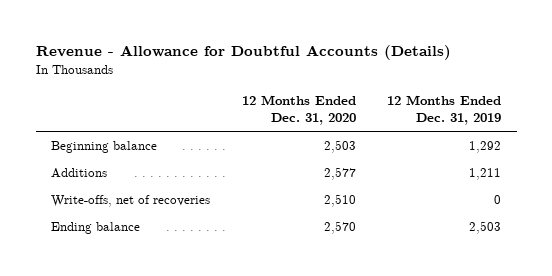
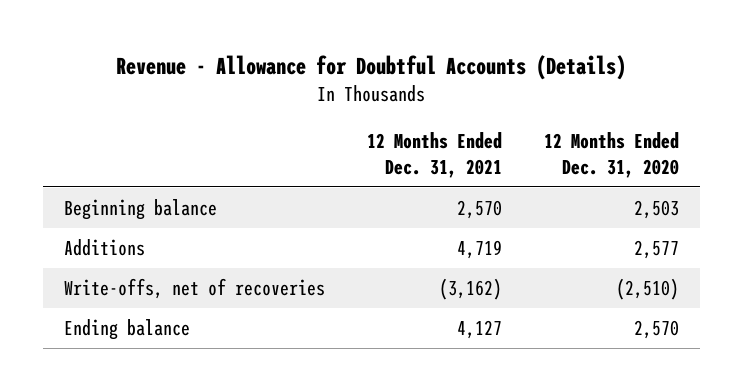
- | 12 Months Ended Dec. 31, 2020 | 12 Months Ended Dec. 31, 2019
+ | 12 Months Ended Dec. 31, 2021 | 12 Months Ended Dec. 31, 2020
- Write-offs, net of recoveries | 2,510 | 0
+ Write-offs, net of recoveries | (3,162) | (2,510)

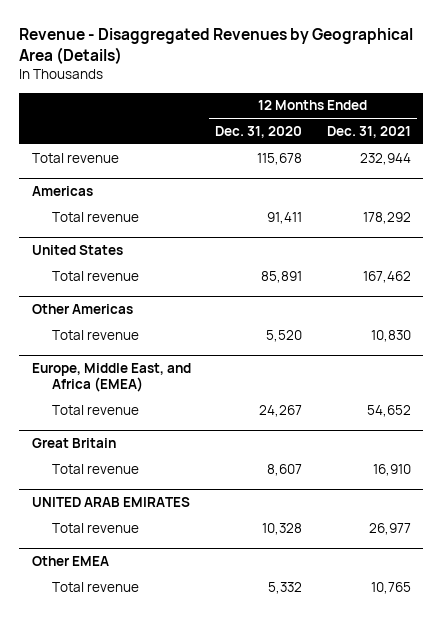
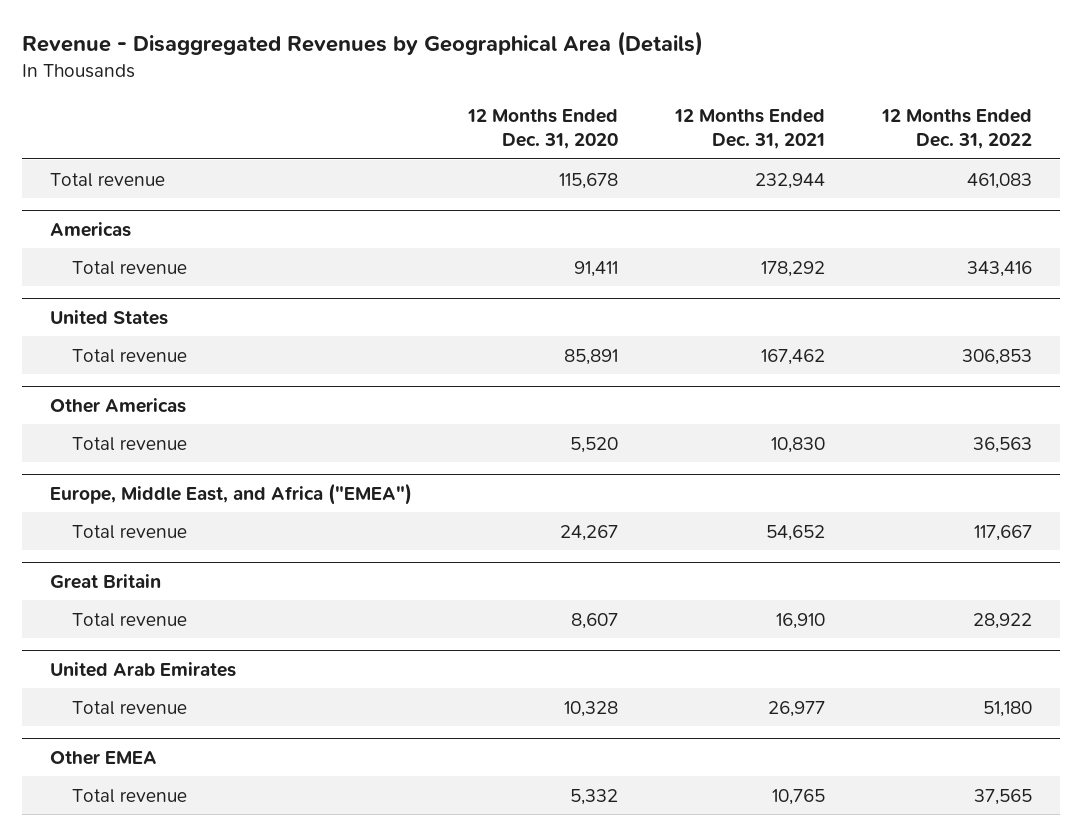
- | 12 Months Ended Dec. 31, 2020 | 12 Months Ended Dec. 31, 2021
+ | 12 Months Ended Dec. 31, 2020 | 12 Months Ended Dec. 31, 2021 | 12 Months Ended Dec. 31, 2022
- Europe, Middle East, and Africa (EMEA)
+ Europe, Middle East, and Africa ("EMEA")
- UNITED ARAB EMIRATES
+ United Arab Emirates

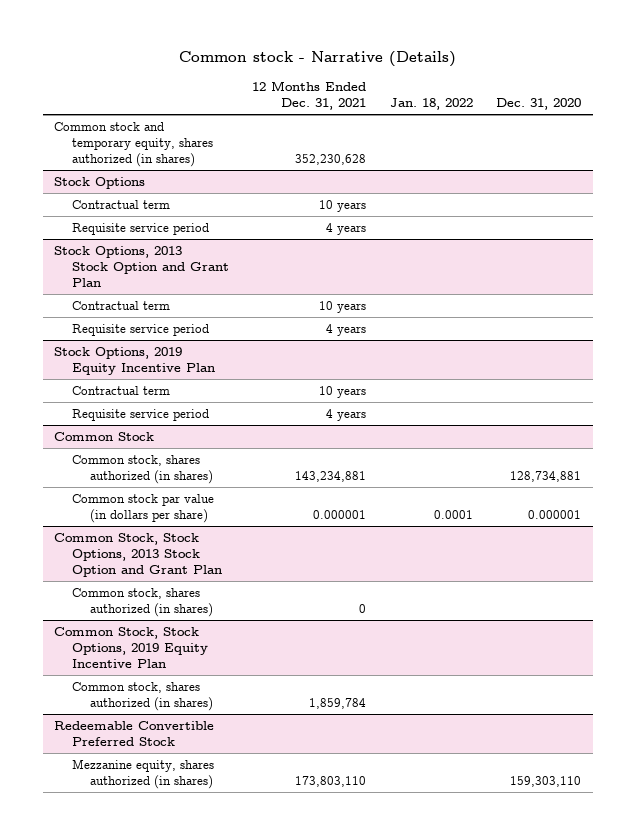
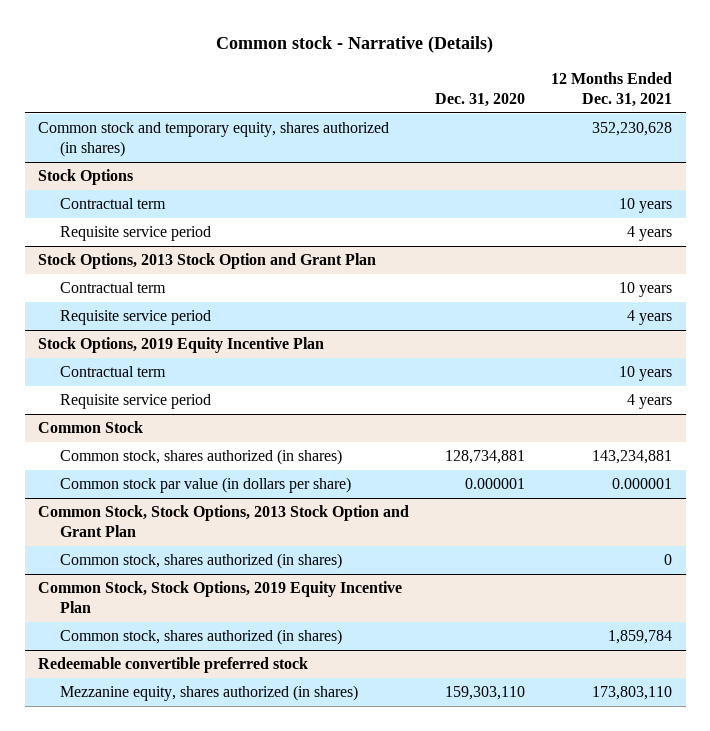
- | 12 Months Ended Dec. 31, 2021 | Jan. 18, 2022 | Dec. 31, 2020
+ | Dec. 31, 2020 | 12 Months Ended Dec. 31, 2021
- Redeemable Convertible Preferred Stock
+ Redeemable convertible preferred stock

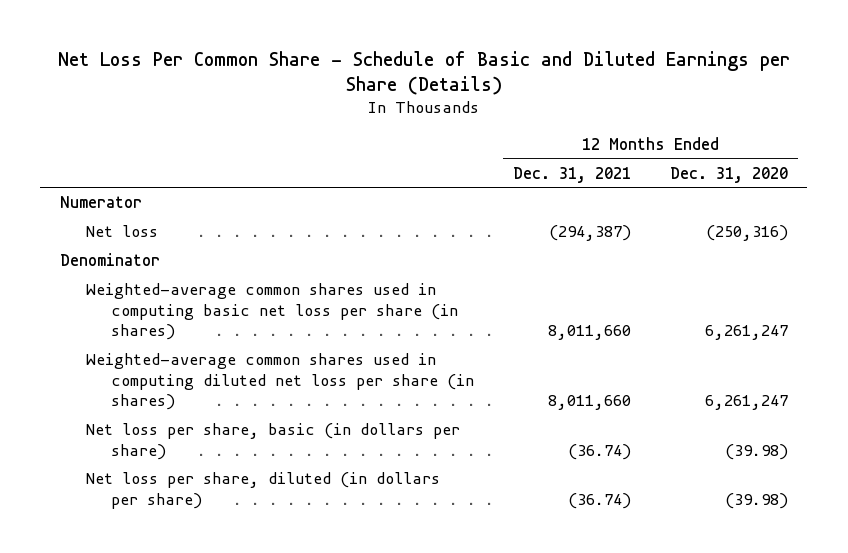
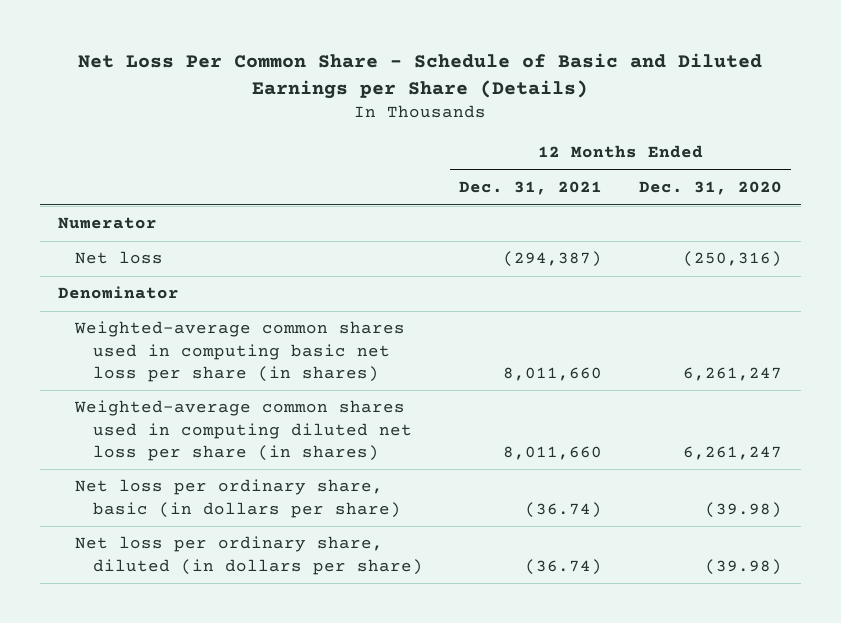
- Net loss per share, basic (in dollars per share) | (36.74) | (39.98)
- Net loss per share, diluted (in dollars per share) | (36.74) | (39.98)
+ Net loss per ordinary share, basic (in dollars per share) | (36.74) | (39.98)
+ Net loss per ordinary share, diluted (in dollars per share) | (36.74) | (39.98)

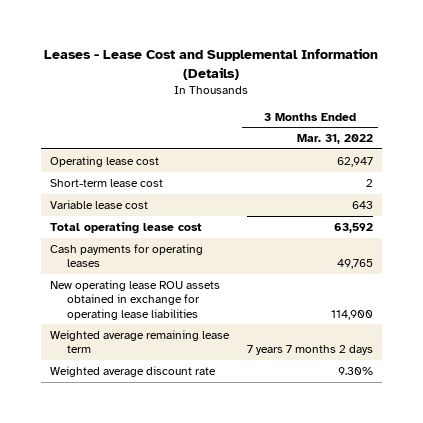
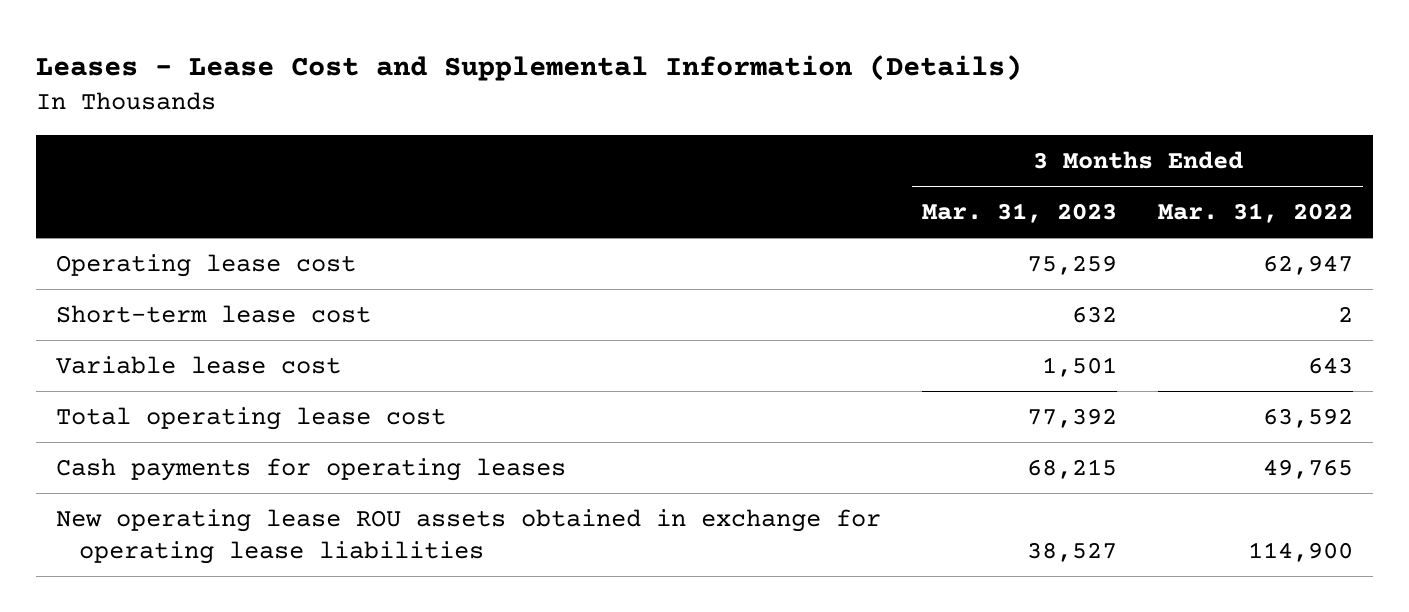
- | 3 Months Ended Mar. 31, 2022
+ | 3 Months Ended Mar. 31, 2023 | 3 Months Ended Mar. 31, 2022
- Weighted average remaining lease term | 7 years 7 months 2 days
- Weighted average discount rate | 9.30%

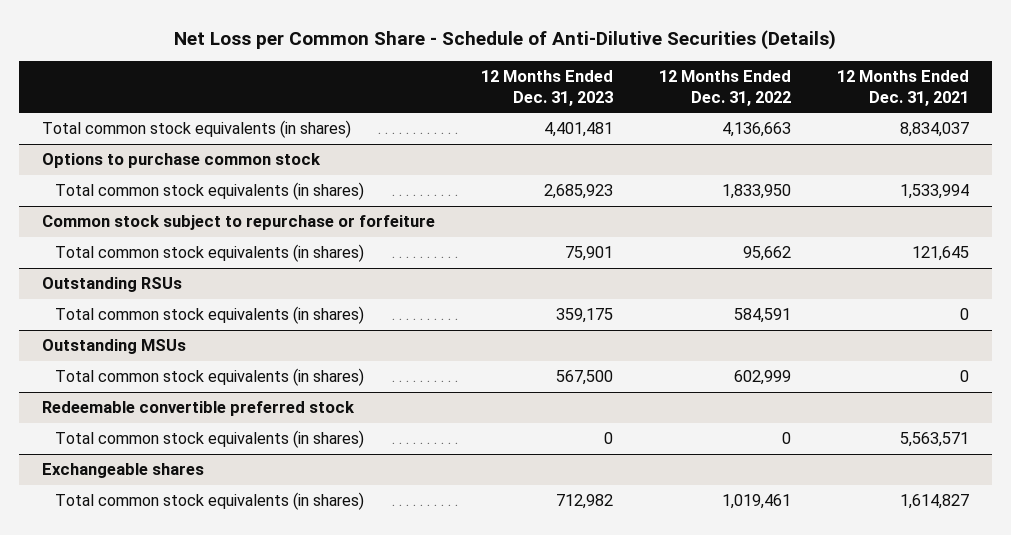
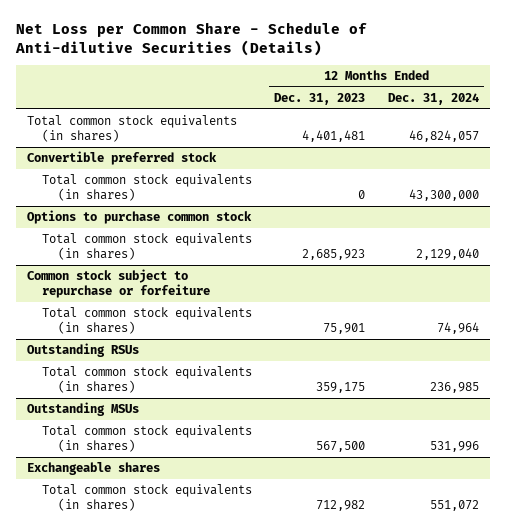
- Net Loss per Common Share - Schedule of Anti-Dilutive Securities (Details)
+ Net Loss per Common Share - Schedule of Anti-dilutive Securities (Details)
- | 12 Months Ended Dec. 31, 2023 | 12 Months Ended Dec. 31, 2022 | 12 Months Ended Dec. 31, 2021
+ | 12 Months Ended Dec. 31, 2023 | 12 Months Ended Dec. 31, 2024
+ Convertible preferred stock
+ Total common stock equivalents (in shares) | 0 | 43,300,000
- Redeemable convertible preferred stock
- Total common stock equivalents (in shares) | 0 | 0 | 5,563,571

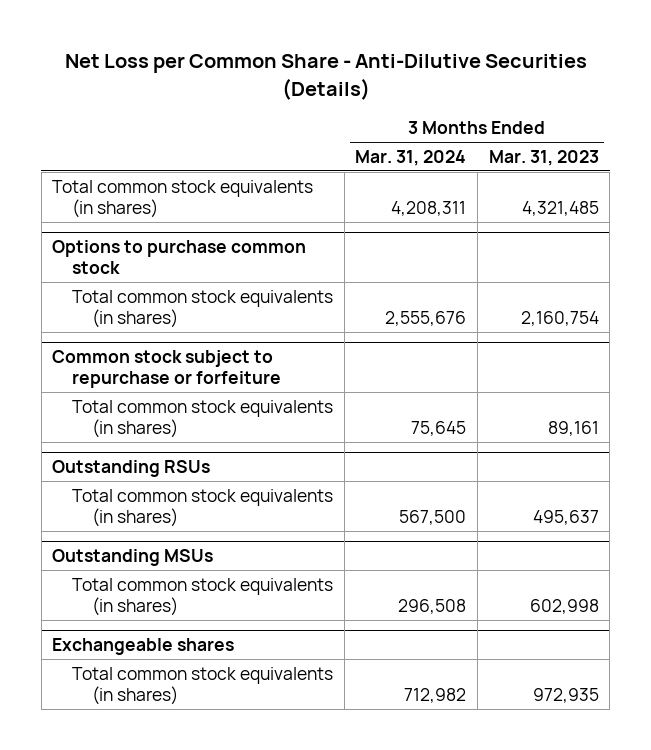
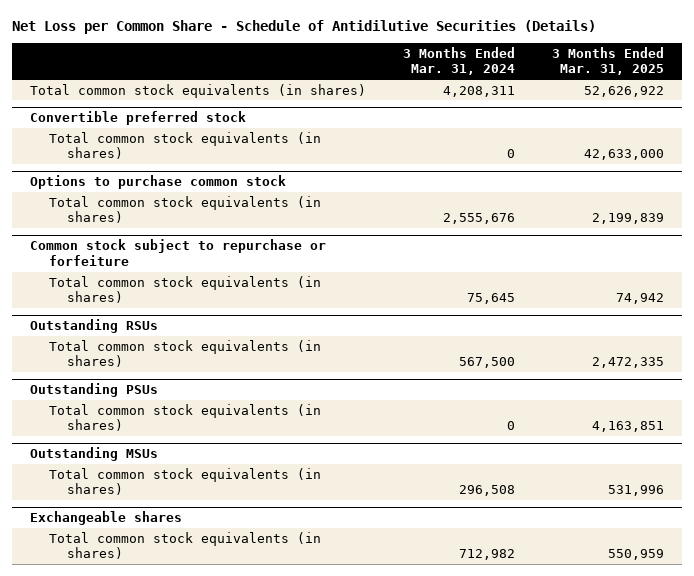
- Net Loss per Common Share - Anti-Dilutive Securities (Details)
+ Net Loss per Common Share - Schedule of Antidilutive Securities (Details)
- | 3 Months Ended Mar. 31, 2024 | 3 Months Ended Mar. 31, 2023
+ | 3 Months Ended Mar. 31, 2024 | 3 Months Ended Mar. 31, 2025
+ Convertible preferred stock
+ Total common stock equivalents (in shares) | 0 | 42,633,000
+ Outstanding PSUs
+ Total common stock equivalents (in shares) | 0 | 4,163,851

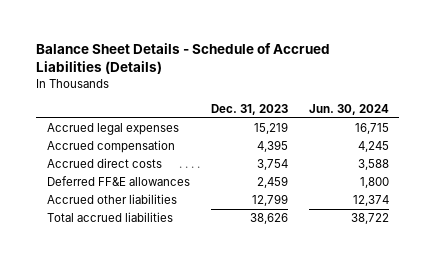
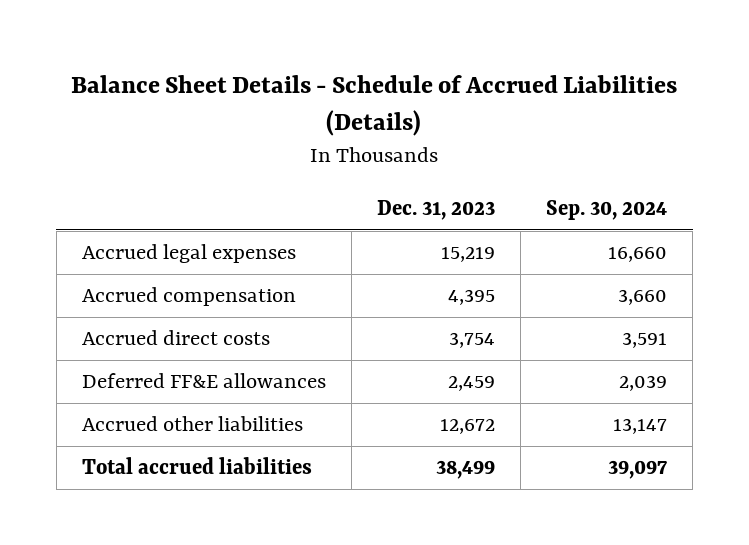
- | Dec. 31, 2023 | Jun. 30, 2024
+ | Dec. 31, 2023 | Sep. 30, 2024
- Accrued other liabilities | 12,799 | 12,374
- Total accrued liabilities | 38,626 | 38,722
+ Accrued other liabilities | 12,672 | 13,147
+ Total accrued liabilities | 38,499 | 39,097

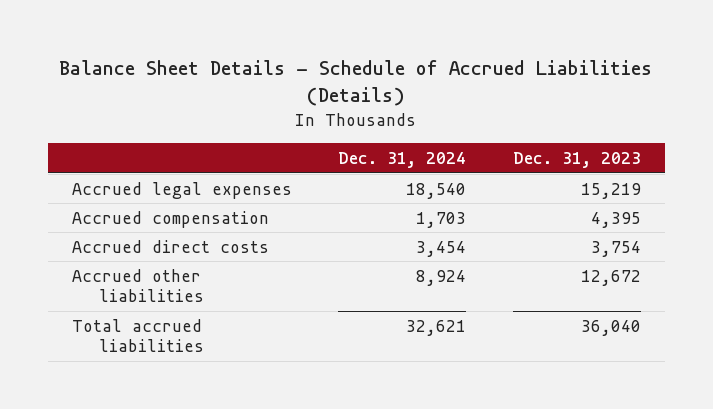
- | Dec. 31, 2023 | Sep. 30, 2024
+ | Dec. 31, 2024 | Dec. 31, 2023
- Deferred FF&E allowances | 2,459 | 2,039
- Total accrued liabilities | 38,499 | 39,097
+ Total accrued liabilities | 32,621 | 36,040

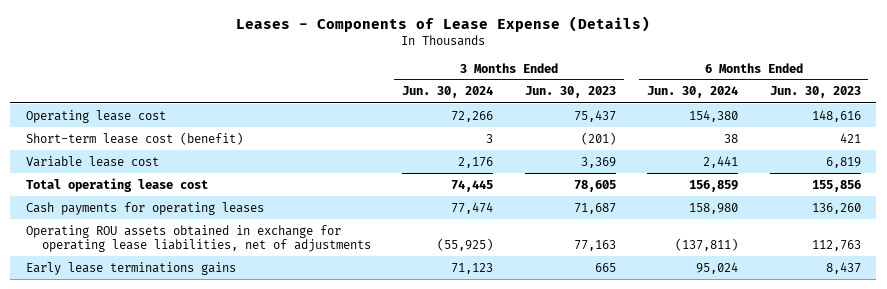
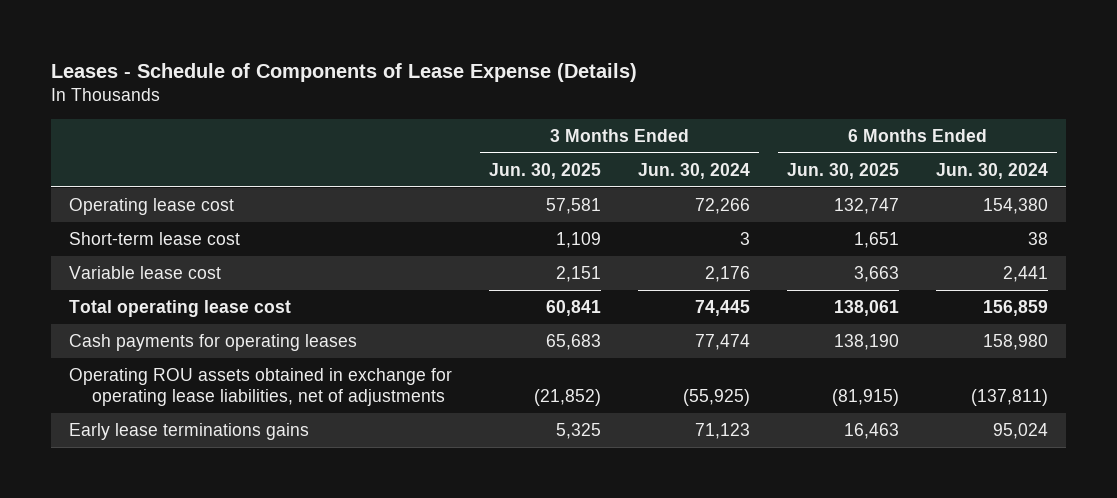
- Leases - Components of Lease Expense (Details)
+ Leases - Schedule of Components of Lease Expense (Details)
- | 3 Months Ended Jun. 30, 2024 | 3 Months Ended Jun. 30, 2023 | 6 Months Ended Jun. 30, 2024 | 6 Months Ended Jun. 30, 2023
+ | 3 Months Ended Jun. 30, 2025 | 3 Months Ended Jun. 30, 2024 | 6 Months Ended Jun. 30, 2025 | 6 Months Ended Jun. 30, 2024
- Short-term lease cost (benefit) | 3 | (201) | 38 | 421
+ Short-term lease cost | 1,109 | 3 | 1,651 | 38

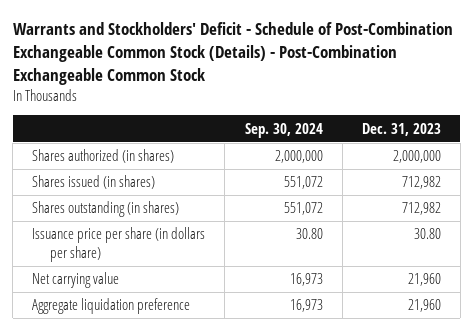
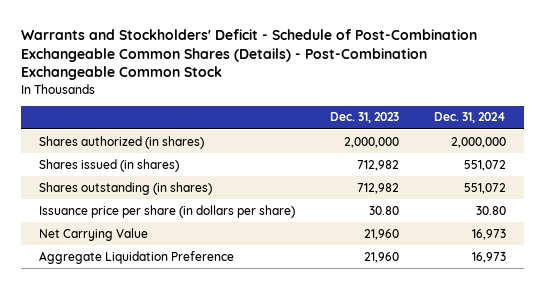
- Warrants and Stockholders' Deficit - Schedule of Post-Combination Exchangeable Common Stock (Details) - Post-Combination Exchangeable Common Stock
+ Warrants and Stockholders' Deficit - Schedule of Post-Combination Exchangeable Common Shares (Details) - Post-Combination Exchangeable Common Stock
- | Sep. 30, 2024 | Dec. 31, 2023
+ | Dec. 31, 2023 | Dec. 31, 2024
- Net carrying value | 16,973 | 21,960
- Aggregate liquidation preference | 16,973 | 21,960
+ Net Carrying Value | 21,960 | 16,973
+ Aggregate Liquidation Preference | 21,960 | 16,973

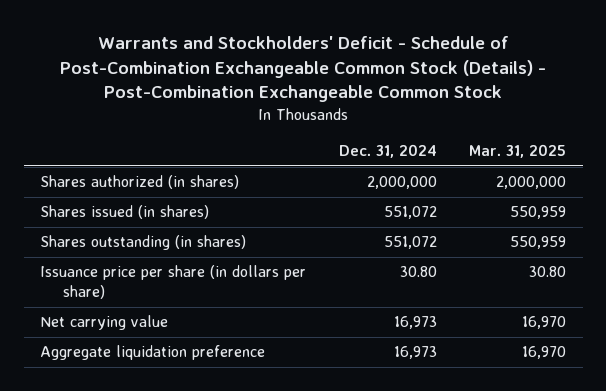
- Warrants and Stockholders' Deficit - Schedule of Post-Combination Exchangeable Common Shares (Details) - Post-Combination Exchangeable Common Stock
+ Warrants and Stockholders' Deficit - Schedule of Post-Combination Exchangeable Common Stock (Details) - Post-Combination Exchangeable Common Stock
- | Dec. 31, 2023 | Dec. 31, 2024
+ | Dec. 31, 2024 | Mar. 31, 2025
- Net Carrying Value | 21,960 | 16,973
- Aggregate Liquidation Preference | 21,960 | 16,973
+ Net carrying value | 16,973 | 16,970
+ Aggregate liquidation preference | 16,973 | 16,970

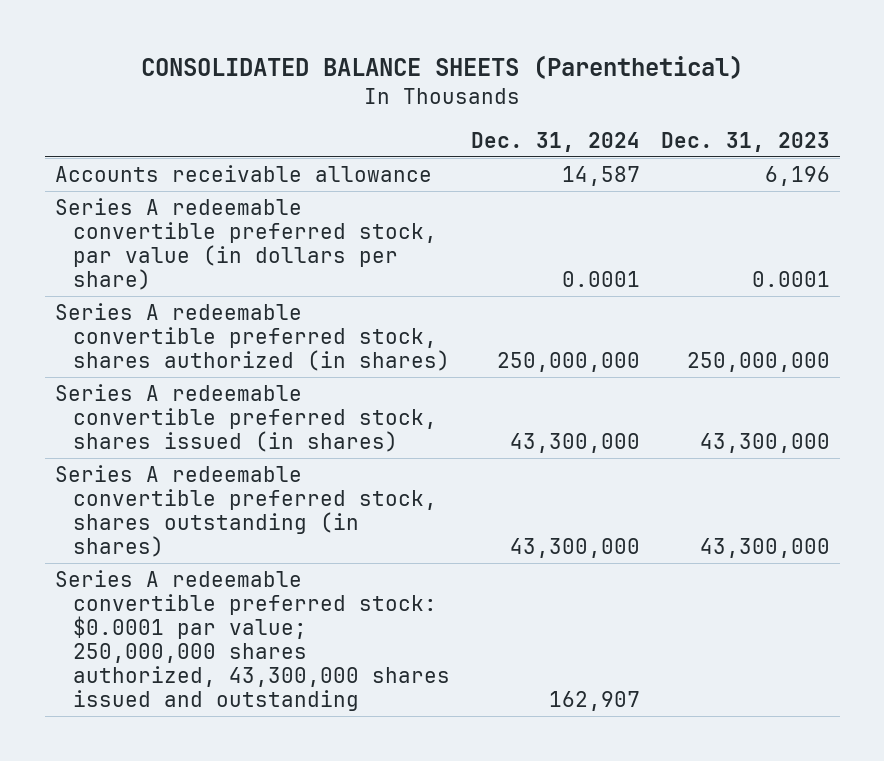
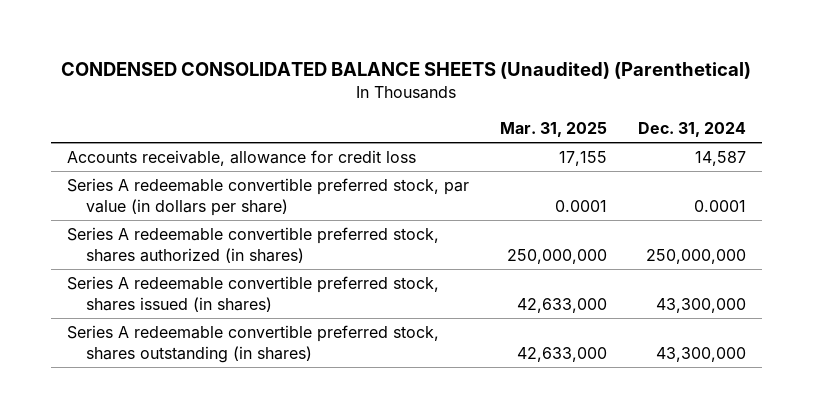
- CONSOLIDATED BALANCE SHEETS (Parenthetical)
+ CONDENSED CONSOLIDATED BALANCE SHEETS (Unaudited) (Parenthetical)
- | Dec. 31, 2024 | Dec. 31, 2023
+ | Mar. 31, 2025 | Dec. 31, 2024
- Accounts receivable allowance | 14,587 | 6,196
+ Accounts receivable, allowance for credit loss | 17,155 | 14,587
- Series A redeemable convertible preferred stock: $0.0001 par value; 250,000,000 shares authorized, 43,300,000 shares issued and outstanding | 162,907 |

